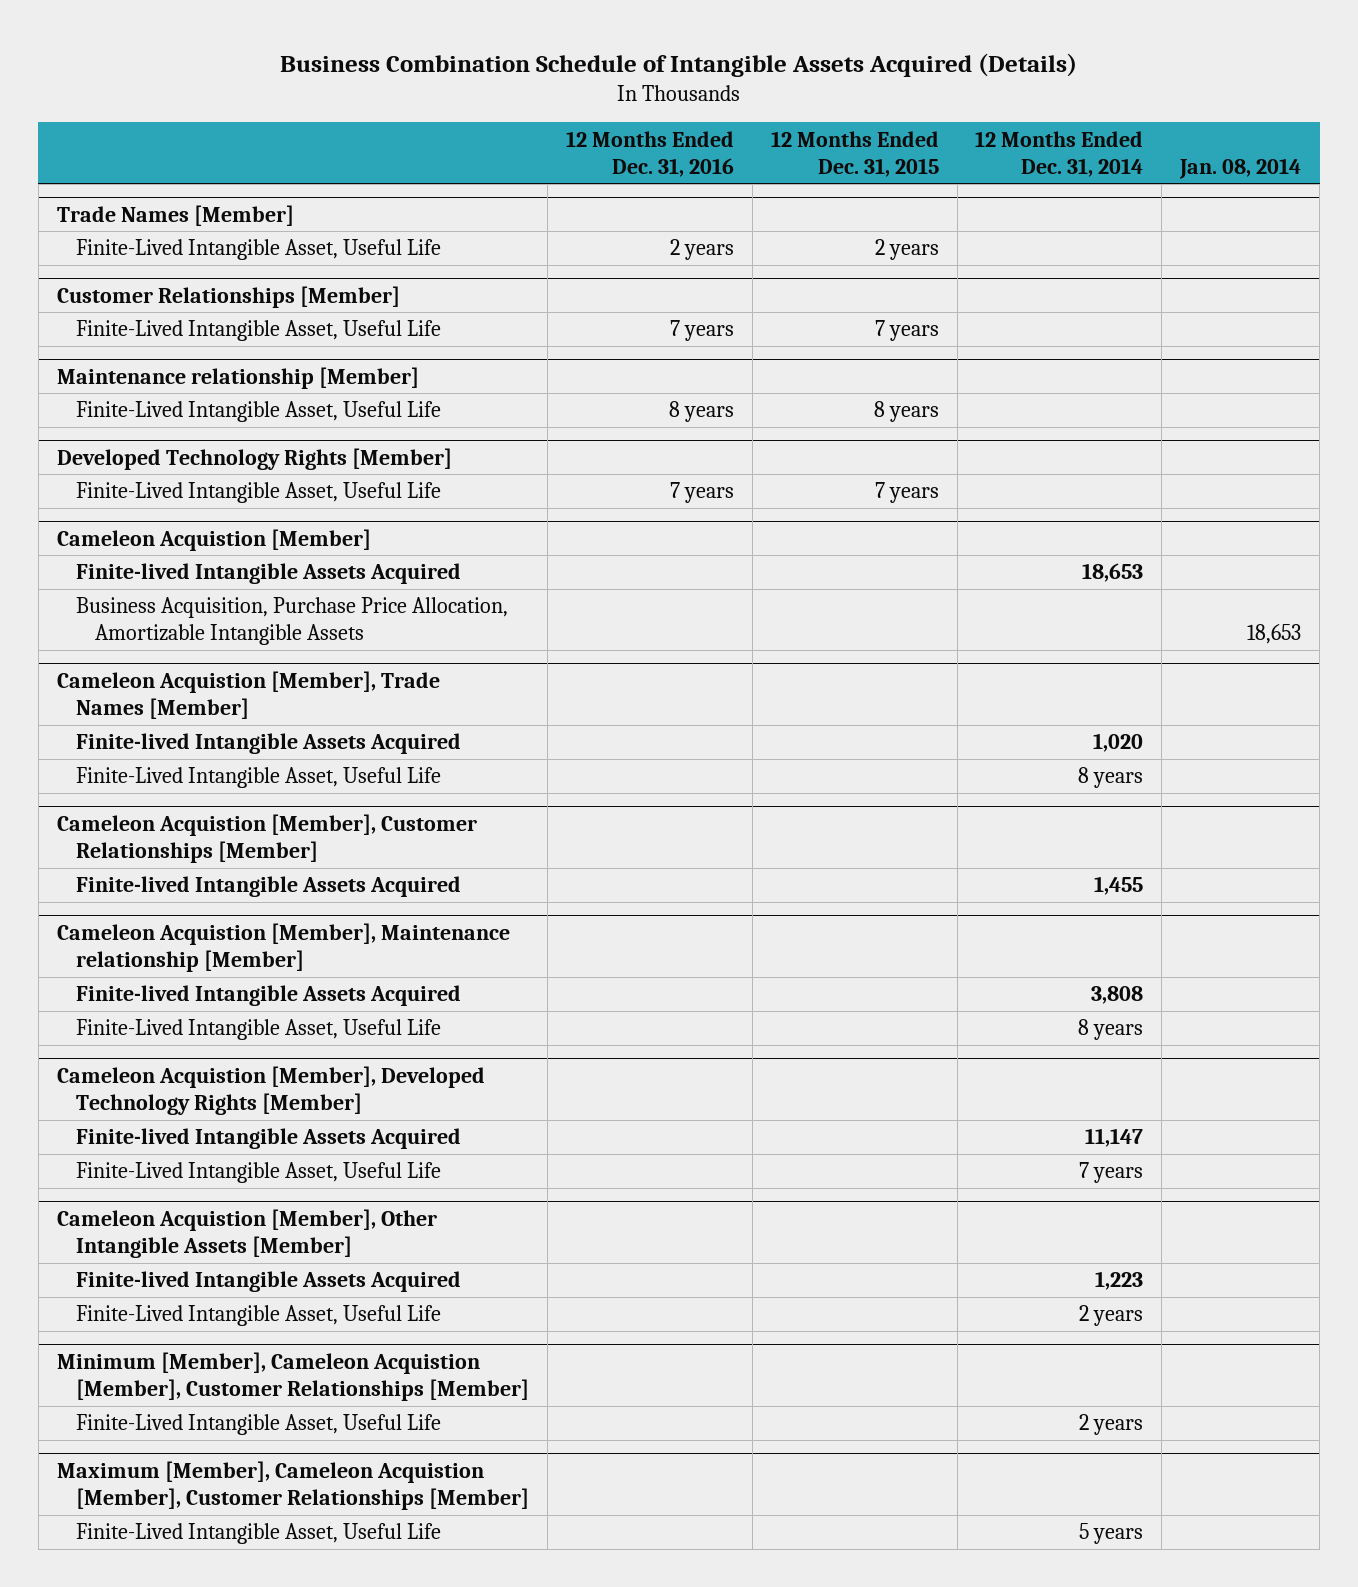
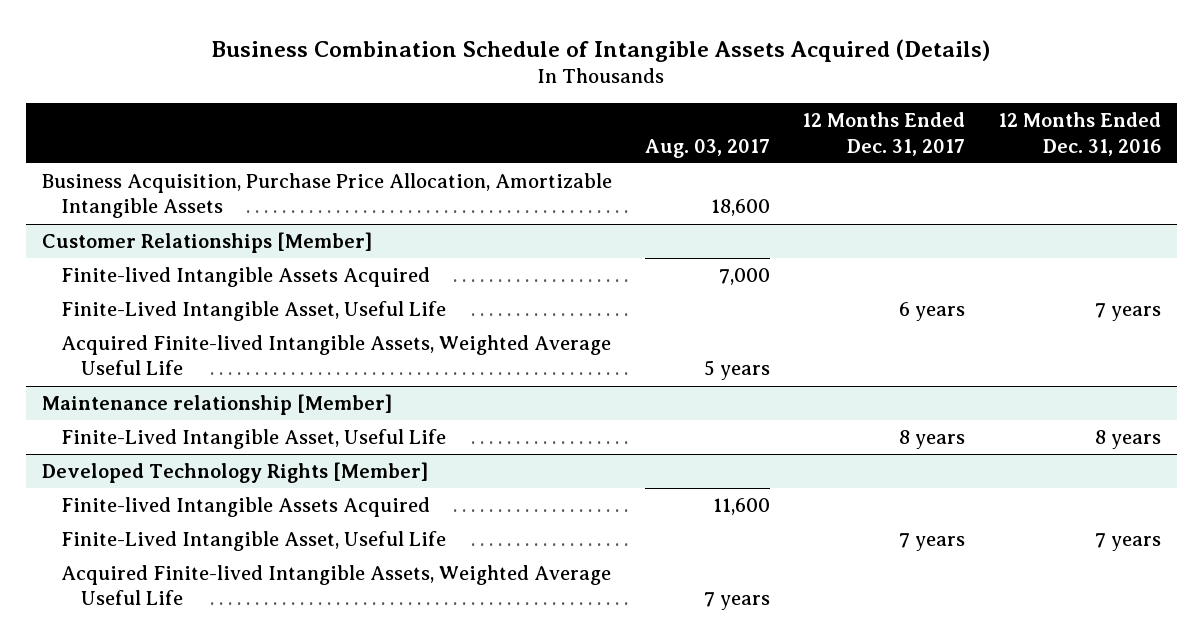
- | 12 Months Ended Dec. 31, 2016 | 12 Months Ended Dec. 31, 2015 | 12 Months Ended Dec. 31, 2014 | Jan. 08, 2014
+ | Aug. 03, 2017 | 12 Months Ended Dec. 31, 2017 | 12 Months Ended Dec. 31, 2016
- Trade Names [Member]
- Finite-Lived Intangible Asset, Useful Life | 2 years | 2 years | |
+ Business Acquisition, Purchase Price Allocation, Amortizable Intangible Assets | 18,600 | |
@ Customer Relationships [Member]
+ Finite-lived Intangible Assets Acquired | 7,000 | |
+ Acquired Finite-lived Intangible Assets, Weighted Average Useful Life | 5 years | |
@ Developed Technology Rights [Member]
+ Finite-lived Intangible Assets Acquired | 11,600 | |
- Cameleon Acquistion [Member]
- Finite-lived Intangible Assets Acquired | | | 18,653 |
- Business Acquisition, Purchase Price Allocation, Amortizable Intangible Assets | | | | 18,653
- Cameleon Acquistion [Member], Trade Names [Member]
- Finite-lived Intangible Assets Acquired | | | 1,020 |
- Finite-Lived Intangible Asset, Useful Life | | | 8 years |
- Cameleon Acquistion [Member], Customer Relationships [Member]
- Finite-lived Intangible Assets Acquired | | | 1,455 |
- Cameleon Acquistion [Member], Maintenance relationship [Member]
- Finite-lived Intangible Assets Acquired | | | 3,808 |
- Finite-Lived Intangible Asset, Useful Life | | | 8 years |
- Cameleon Acquistion [Member], Developed Technology Rights [Member]
- Finite-lived Intangible Assets Acquired | | | 11,147 |
- Finite-Lived Intangible Asset, Useful Life | | | 7 years |
- Cameleon Acquistion [Member], Other Intangible Assets [Member]
- Finite-lived Intangible Assets Acquired | | | 1,223 |
- Finite-Lived Intangible Asset, Useful Life | | | 2 years |
- Minimum [Member], Cameleon Acquistion [Member], Customer Relationships [Member]
- Finite-Lived Intangible Asset, Useful Life | | | 2 years |
- Maximum [Member], Cameleon Acquistion [Member], Customer Relationships [Member]
- Finite-Lived Intangible Asset, Useful Life | | | 5 years |
@ Developed Technology Rights [Member]
+ Acquired Finite-lived Intangible Assets, Weighted Average Useful Life | 7 years | |

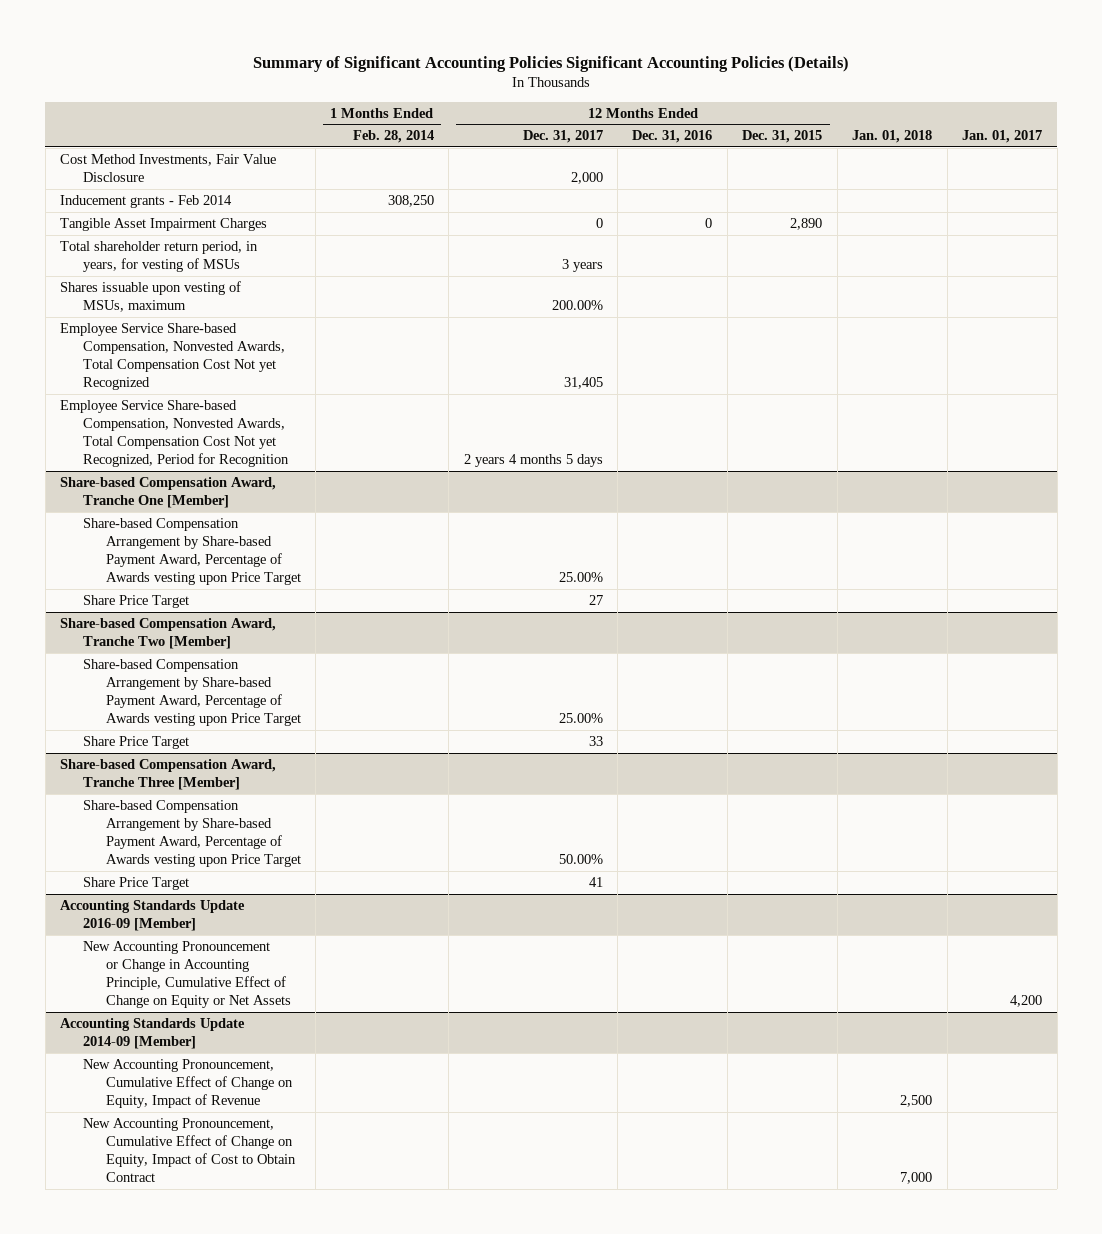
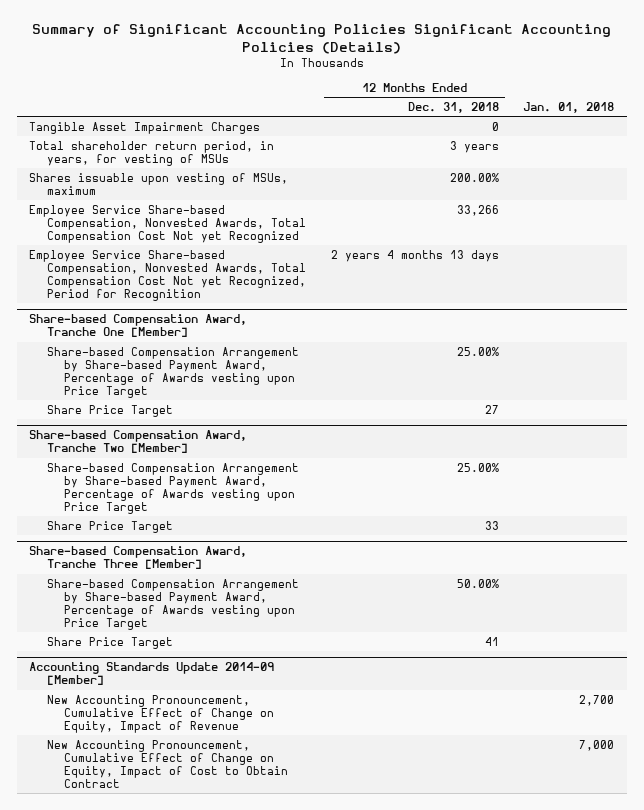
- | 1 Months Ended Feb. 28, 2014 | 12 Months Ended Dec. 31, 2017 | 12 Months Ended Dec. 31, 2016 | 12 Months Ended Dec. 31, 2015 | Jan. 01, 2018 | Jan. 01, 2017
+ | 12 Months Ended Dec. 31, 2018 | Jan. 01, 2018
- Cost Method Investments, Fair Value Disclosure | | 2,000 | | | |
- Inducement grants - Feb 2014 | 308,250 | | | | |
- Accounting Standards Update 2016-09 [Member]
- New Accounting Pronouncement or Change in Accounting Principle, Cumulative Effect of Change on Equity or Net Assets | | | | | | 4,200
@ Accounting Standards Update 2014-09 [Member]
- New Accounting Pronouncement, Cumulative Effect of Change on Equity, Impact of Revenue | | | | | 2,500 |
+ New Accounting Pronouncement, Cumulative Effect of Change on Equity, Impact of Revenue | | 2,700

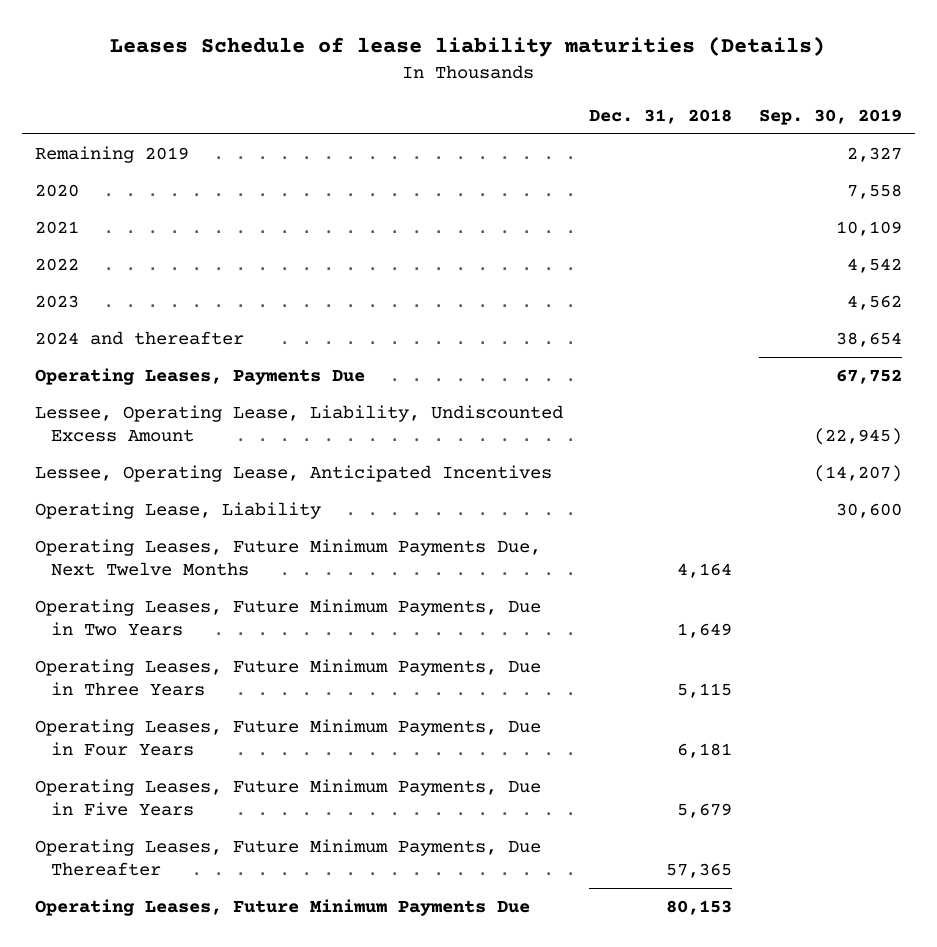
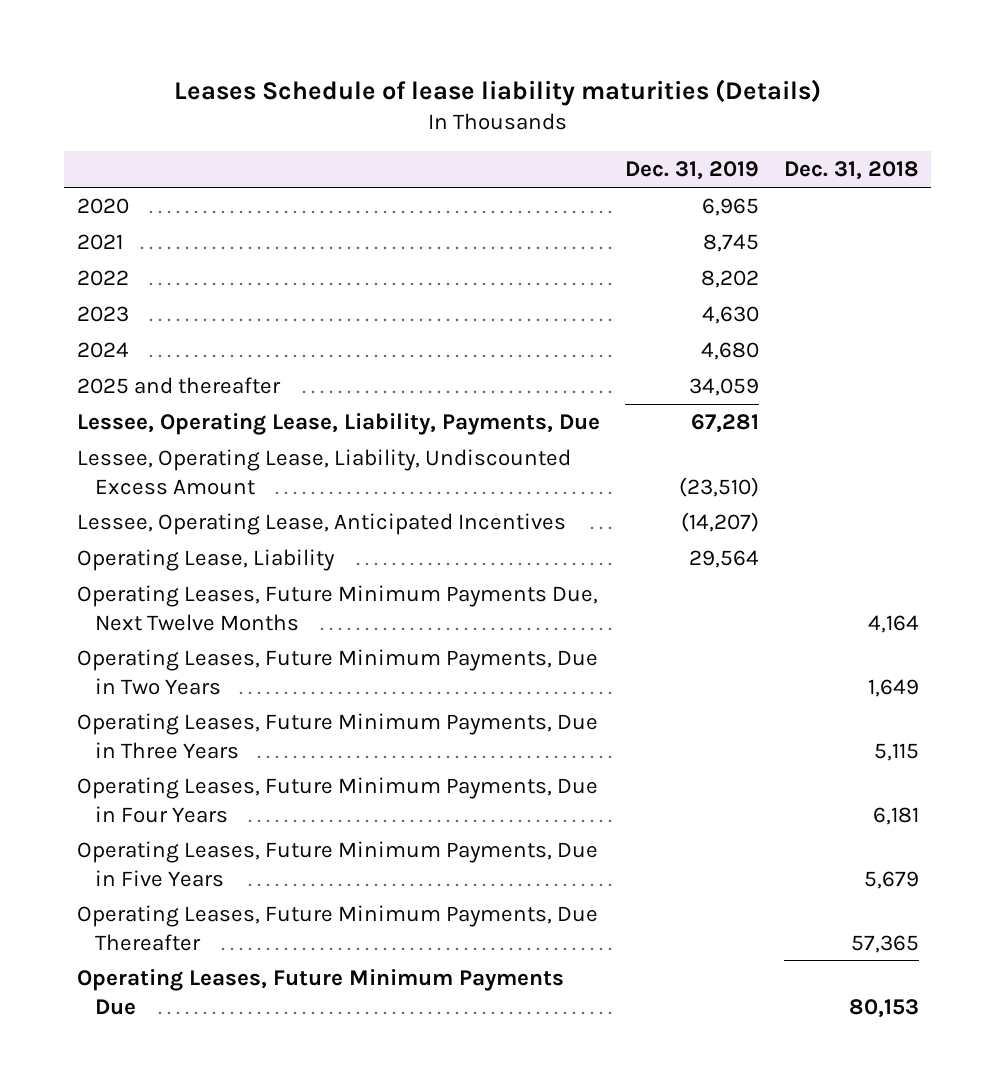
- | Dec. 31, 2018 | Sep. 30, 2019
+ | Dec. 31, 2019 | Dec. 31, 2018
- Remaining 2019 | | 2,327
- 2024 and thereafter | | 38,654
- Operating Leases, Payments Due | | 67,752
+ 2024 | 4,680 |
+ 2025 and thereafter | 34,059 |
+ Lessee, Operating Lease, Liability, Payments, Due | 67,281 |

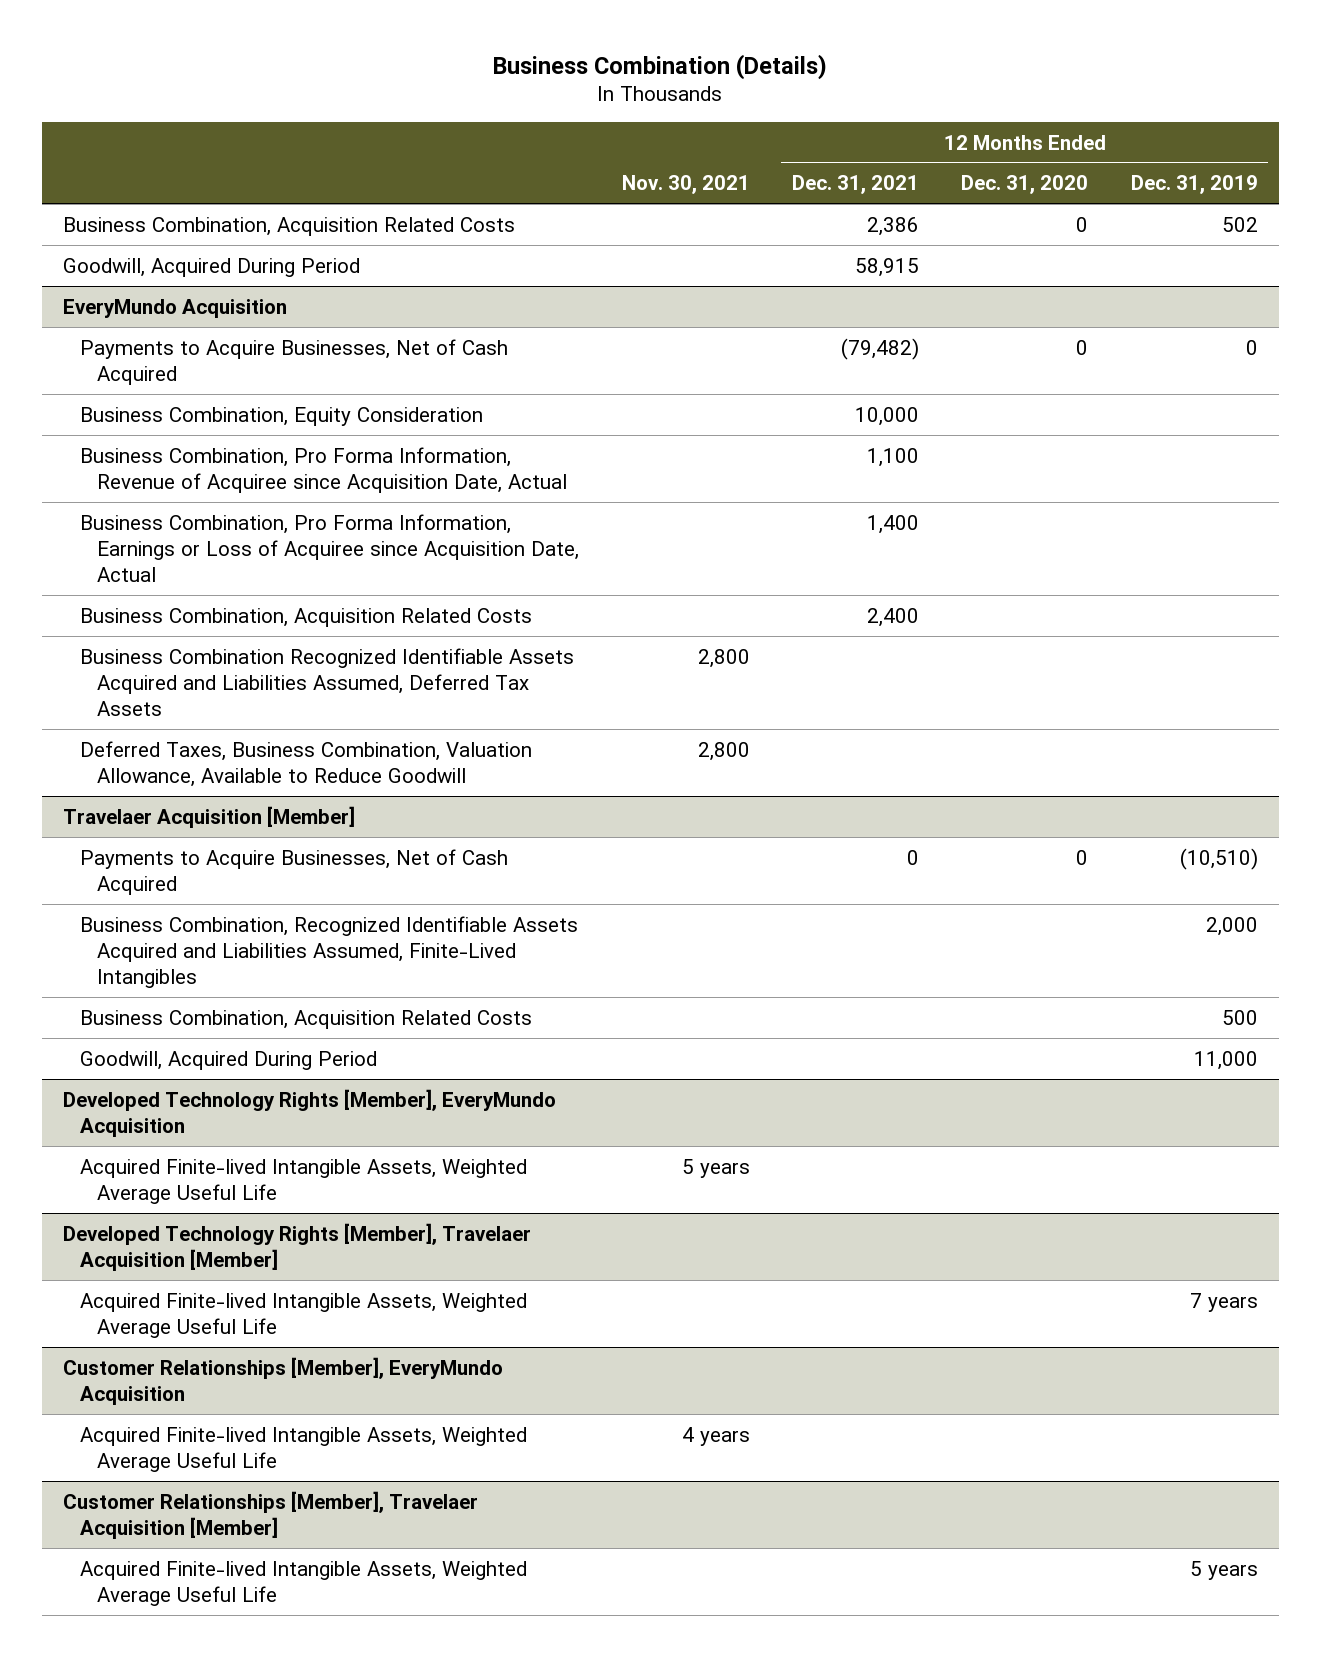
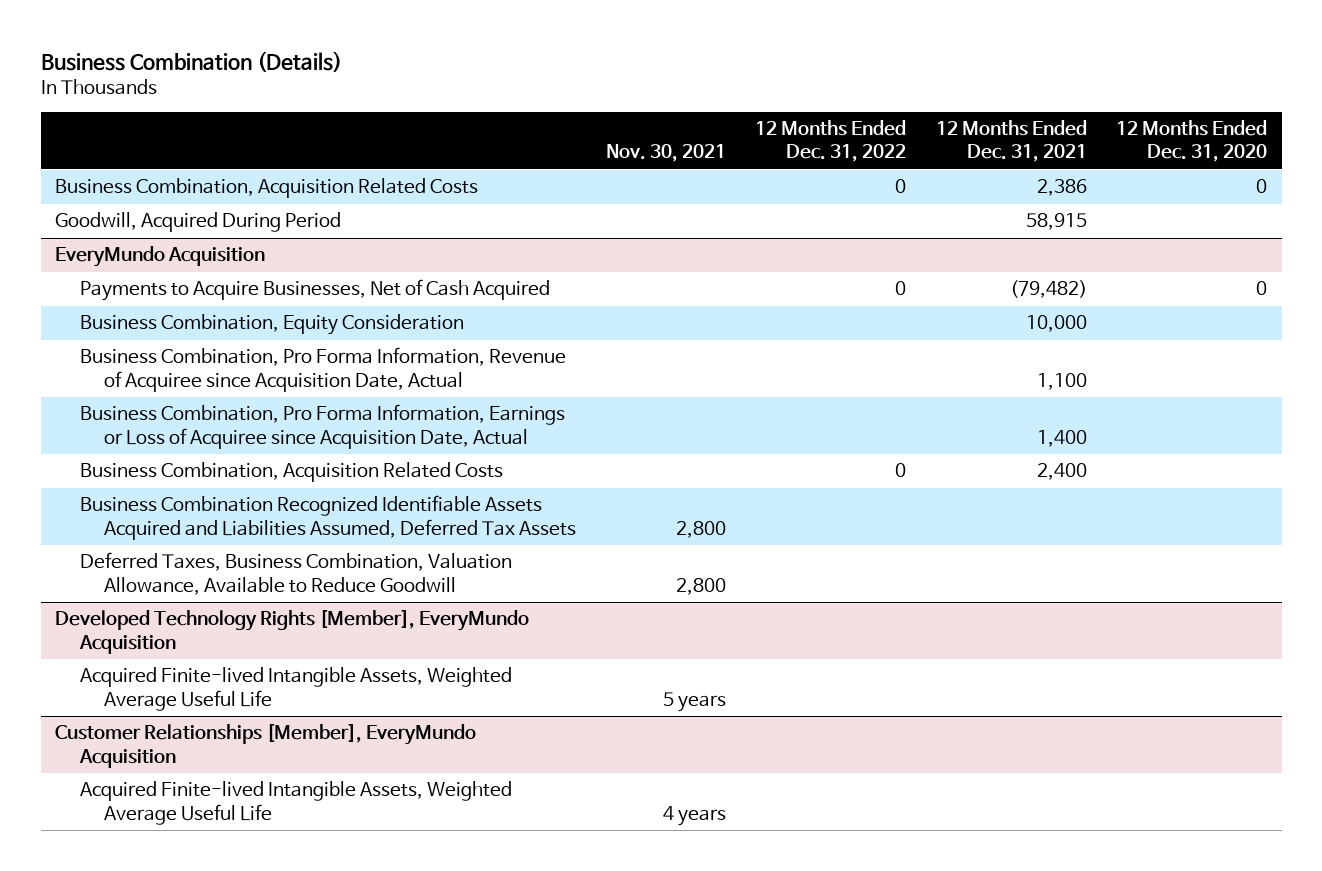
- | Nov. 30, 2021 | 12 Months Ended Dec. 31, 2021 | 12 Months Ended Dec. 31, 2020 | 12 Months Ended Dec. 31, 2019
+ | Nov. 30, 2021 | 12 Months Ended Dec. 31, 2022 | 12 Months Ended Dec. 31, 2021 | 12 Months Ended Dec. 31, 2020
- Travelaer Acquisition [Member]
- Payments to Acquire Businesses, Net of Cash Acquired | | 0 | 0 | (10,510)
- Business Combination, Recognized Identifiable Assets Acquired and Liabilities Assumed, Finite-Lived Intangibles | | | | 2,000
- Business Combination, Acquisition Related Costs | | | | 500
- Goodwill, Acquired During Period | | | | 11,000
- Developed Technology Rights [Member], Travelaer Acquisition [Member]
- Acquired Finite-lived Intangible Assets, Weighted Average Useful Life | | | | 7 years
- Customer Relationships [Member], Travelaer Acquisition [Member]
- Acquired Finite-lived Intangible Assets, Weighted Average Useful Life | | | | 5 years

